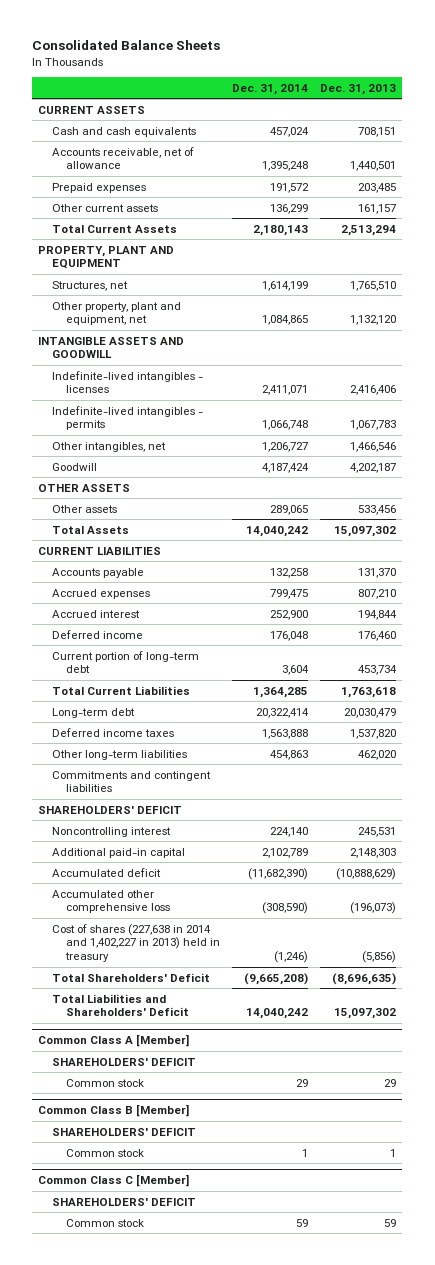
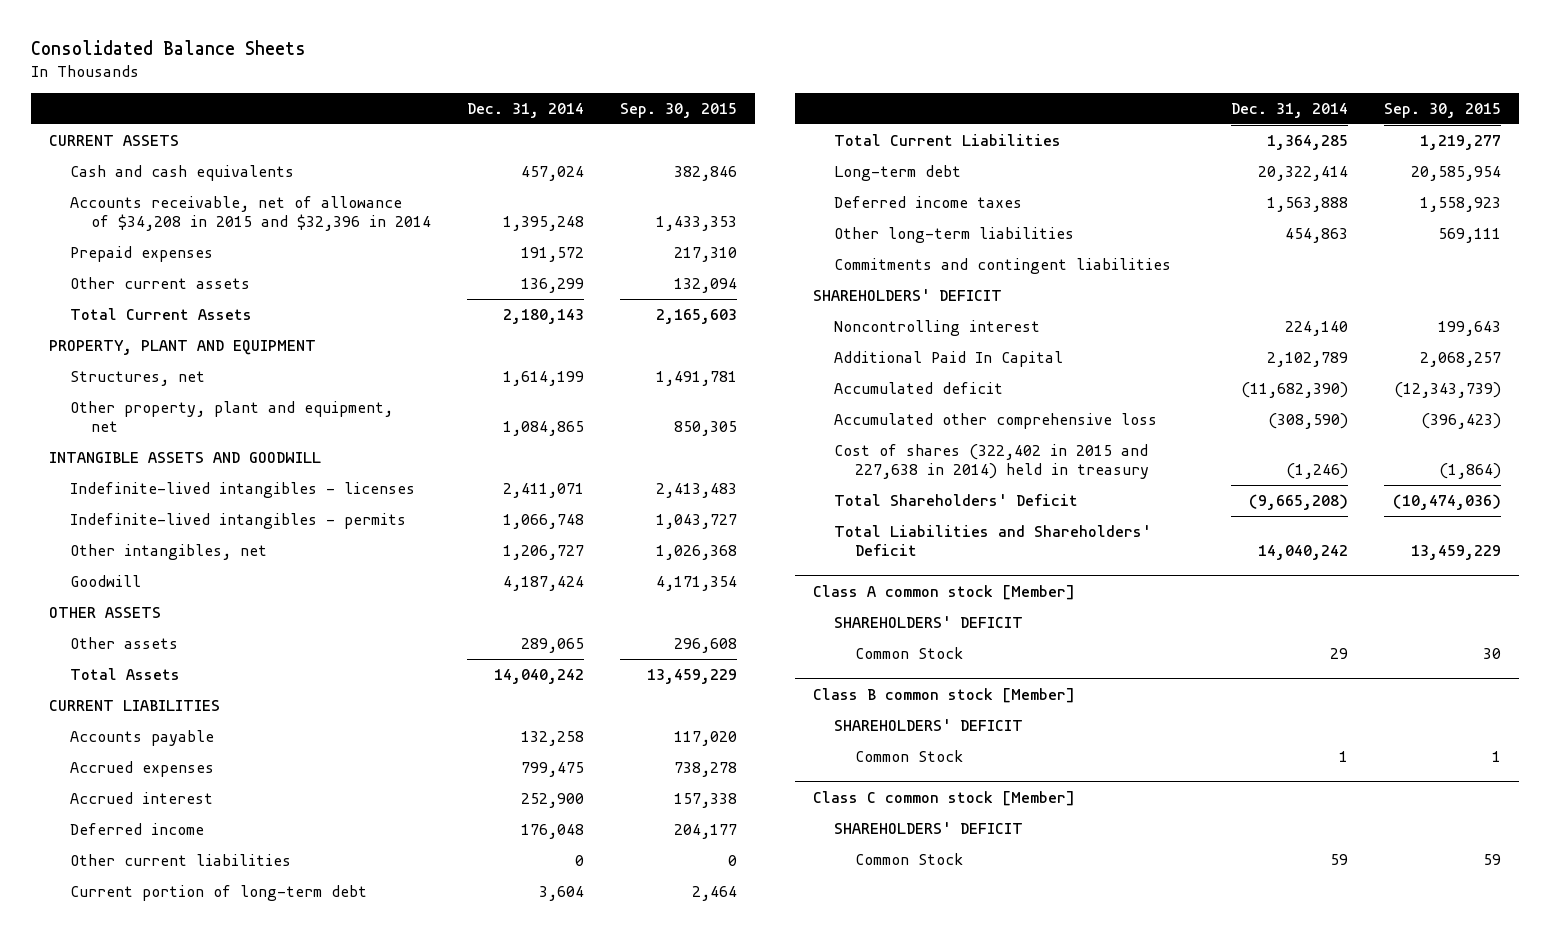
- | Dec. 31, 2014 | Dec. 31, 2013
+ | Dec. 31, 2014 | Sep. 30, 2015
- Accounts receivable, net of allowance | 1,395,248 | 1,440,501
+ Accounts receivable, net of allowance of $34,208 in 2015 and $32,396 in 2014 | 1,395,248 | 1,433,353
+ Other current liabilities | 0 | 0
- Additional paid-in capital | 2,102,789 | 2,148,303
+ Additional Paid In Capital | 2,102,789 | 2,068,257
- Cost of shares (227,638 in 2014 and 1,402,227 in 2013) held in treasury | (1,246) | (5,856)
+ Cost of shares (322,402 in 2015 and 227,638 in 2014) held in treasury | (1,246) | (1,864)
- Common Class A [Member]
+ Class A common stock [Member]
- Common stock | 29 | 29
- Common Class B [Member]
+ Common Stock | 29 | 30
+ Class B common stock [Member]
- Common stock | 1 | 1
- Common Class C [Member]
+ Common Stock | 1 | 1
+ Class C common stock [Member]
- Common stock | 59 | 59
+ Common Stock | 59 | 59

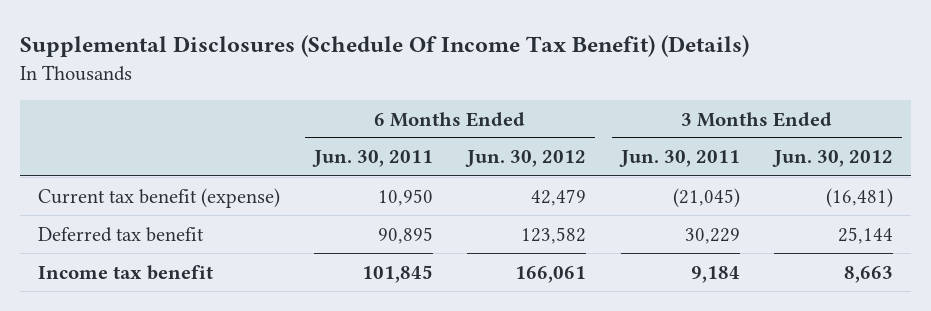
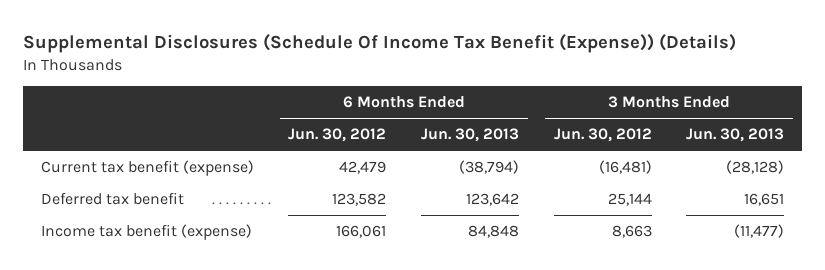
- Supplemental Disclosures (Schedule Of Income Tax Benefit) (Details)
+ Supplemental Disclosures (Schedule Of Income Tax Benefit (Expense)) (Details)
- | 6 Months Ended Jun. 30, 2011 | 6 Months Ended Jun. 30, 2012 | 3 Months Ended Jun. 30, 2011 | 3 Months Ended Jun. 30, 2012
+ | 6 Months Ended Jun. 30, 2012 | 6 Months Ended Jun. 30, 2013 | 3 Months Ended Jun. 30, 2012 | 3 Months Ended Jun. 30, 2013
- Income tax benefit | 101,845 | 166,061 | 9,184 | 8,663
+ Income tax benefit (expense) | 166,061 | 84,848 | 8,663 | (11,477)

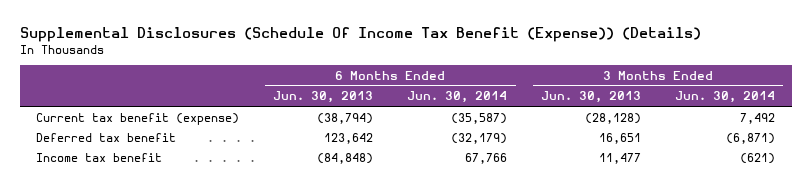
- | 6 Months Ended Jun. 30, 2012 | 6 Months Ended Jun. 30, 2013 | 3 Months Ended Jun. 30, 2012 | 3 Months Ended Jun. 30, 2013
+ | 6 Months Ended Jun. 30, 2013 | 6 Months Ended Jun. 30, 2014 | 3 Months Ended Jun. 30, 2013 | 3 Months Ended Jun. 30, 2014
- Income tax benefit (expense) | 166,061 | 84,848 | 8,663 | (11,477)
+ Income tax benefit | (84,848) | 67,766 | 11,477 | (621)

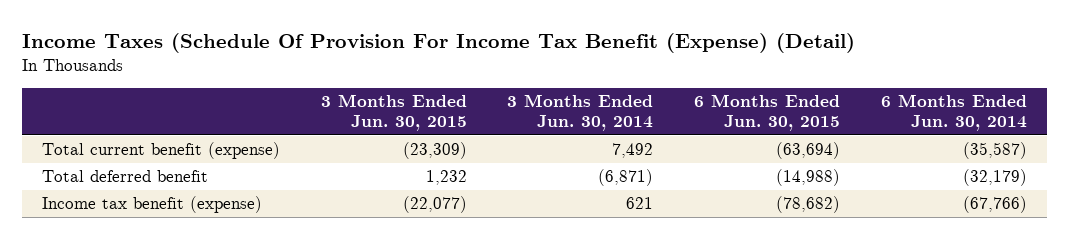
- Supplemental Disclosures (Schedule Of Income Tax Benefit (Expense)) (Details)
+ Income Taxes (Schedule Of Provision For Income Tax Benefit (Expense) (Detail)
- | 6 Months Ended Jun. 30, 2013 | 6 Months Ended Jun. 30, 2014 | 3 Months Ended Jun. 30, 2013 | 3 Months Ended Jun. 30, 2014
+ | 3 Months Ended Jun. 30, 2015 | 3 Months Ended Jun. 30, 2014 | 6 Months Ended Jun. 30, 2015 | 6 Months Ended Jun. 30, 2014
- Current tax benefit (expense) | (38,794) | (35,587) | (28,128) | 7,492
- Deferred tax benefit | 123,642 | (32,179) | 16,651 | (6,871)
- Income tax benefit | (84,848) | 67,766 | 11,477 | (621)
+ Total current benefit (expense) | (23,309) | 7,492 | (63,694) | (35,587)
+ Total deferred benefit | 1,232 | (6,871) | (14,988) | (32,179)
+ Income tax benefit (expense) | (22,077) | 621 | (78,682) | (67,766)

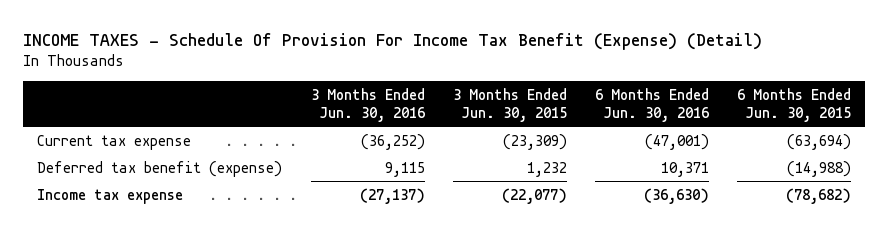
- Income Taxes (Schedule Of Provision For Income Tax Benefit (Expense) (Detail)
+ INCOME TAXES - Schedule Of Provision For Income Tax Benefit (Expense) (Detail)
- | 3 Months Ended Jun. 30, 2015 | 3 Months Ended Jun. 30, 2014 | 6 Months Ended Jun. 30, 2015 | 6 Months Ended Jun. 30, 2014
+ | 3 Months Ended Jun. 30, 2016 | 3 Months Ended Jun. 30, 2015 | 6 Months Ended Jun. 30, 2016 | 6 Months Ended Jun. 30, 2015
- Total current benefit (expense) | (23,309) | 7,492 | (63,694) | (35,587)
- Total deferred benefit | 1,232 | (6,871) | (14,988) | (32,179)
- Income tax benefit (expense) | (22,077) | 621 | (78,682) | (67,766)
+ Current tax expense | (36,252) | (23,309) | (47,001) | (63,694)
+ Deferred tax benefit (expense) | 9,115 | 1,232 | 10,371 | (14,988)
+ Income tax expense | (27,137) | (22,077) | (36,630) | (78,682)

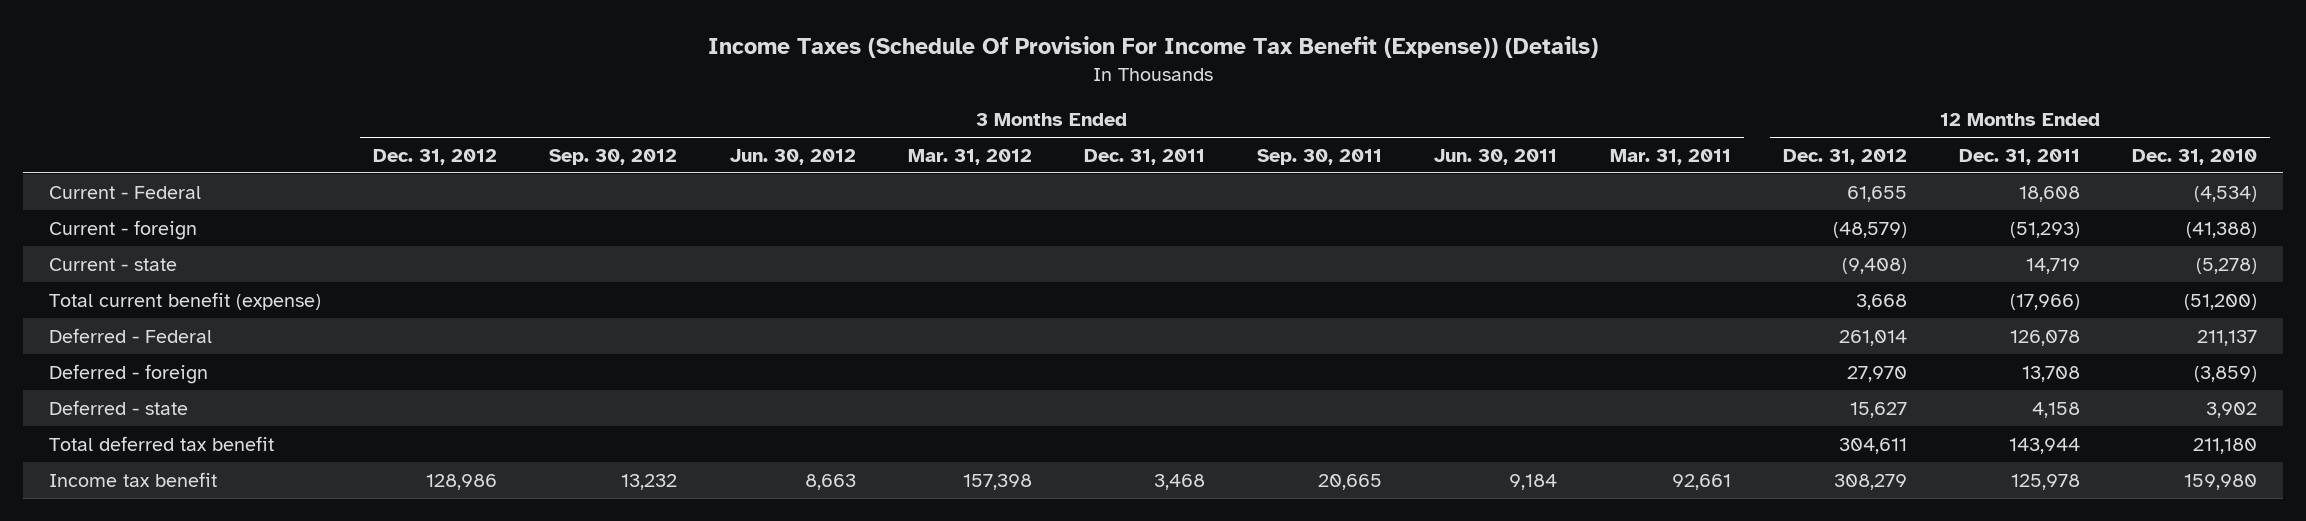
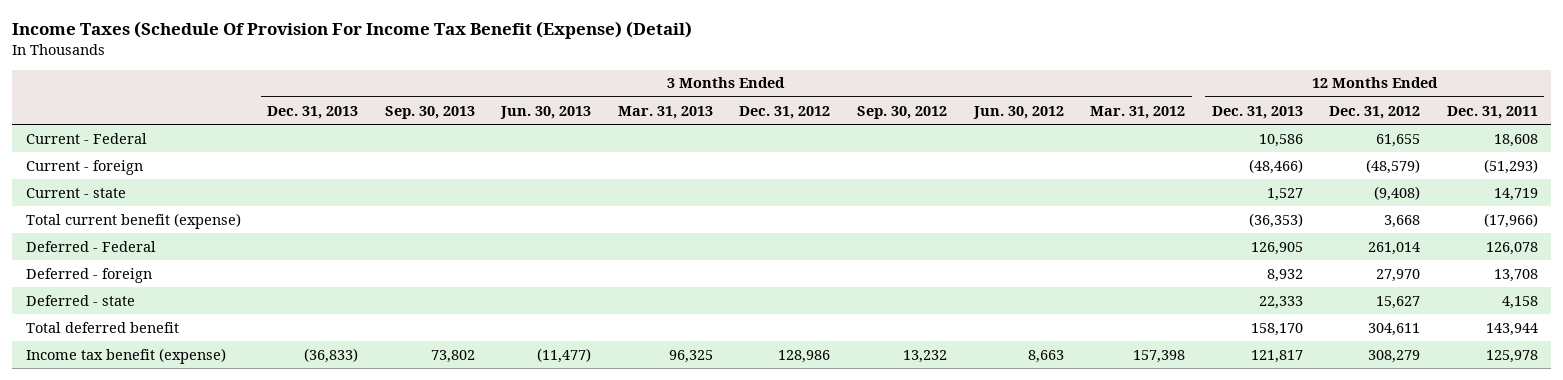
- Income Taxes (Schedule Of Provision For Income Tax Benefit (Expense)) (Details)
+ Income Taxes (Schedule Of Provision For Income Tax Benefit (Expense) (Detail)
- | 3 Months Ended Dec. 31, 2012 | 3 Months Ended Sep. 30, 2012 | 3 Months Ended Jun. 30, 2012 | 3 Months Ended Mar. 31, 2012 | 3 Months Ended Dec. 31, 2011 | 3 Months Ended Sep. 30, 2011 | 3 Months Ended Jun. 30, 2011 | 3 Months Ended Mar. 31, 2011 | 12 Months Ended Dec. 31, 2012 | 12 Months Ended Dec. 31, 2011 | 12 Months Ended Dec. 31, 2010
+ | 3 Months Ended Dec. 31, 2013 | 3 Months Ended Sep. 30, 2013 | 3 Months Ended Jun. 30, 2013 | 3 Months Ended Mar. 31, 2013 | 3 Months Ended Dec. 31, 2012 | 3 Months Ended Sep. 30, 2012 | 3 Months Ended Jun. 30, 2012 | 3 Months Ended Mar. 31, 2012 | 12 Months Ended Dec. 31, 2013 | 12 Months Ended Dec. 31, 2012 | 12 Months Ended Dec. 31, 2011
- Total deferred tax benefit | | | | | | | | | 304,611 | 143,944 | 211,180
- Income tax benefit | 128,986 | 13,232 | 8,663 | 157,398 | 3,468 | 20,665 | 9,184 | 92,661 | 308,279 | 125,978 | 159,980
+ Total deferred benefit | | | | | | | | | 158,170 | 304,611 | 143,944
+ Income tax benefit (expense) | (36,833) | 73,802 | (11,477) | 96,325 | 128,986 | 13,232 | 8,663 | 157,398 | 121,817 | 308,279 | 125,978

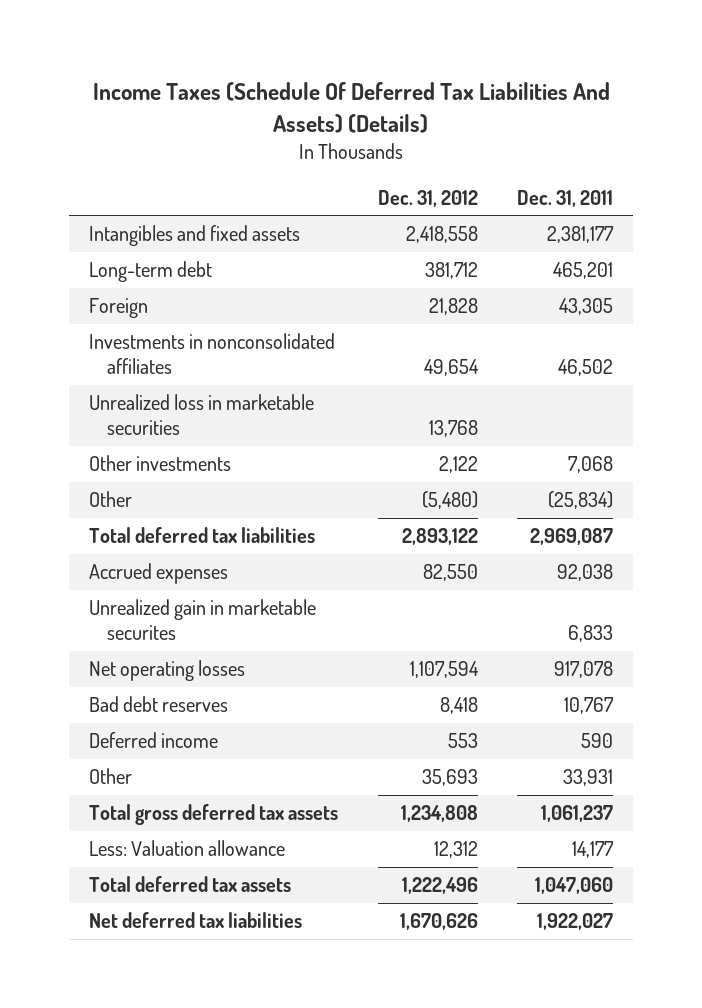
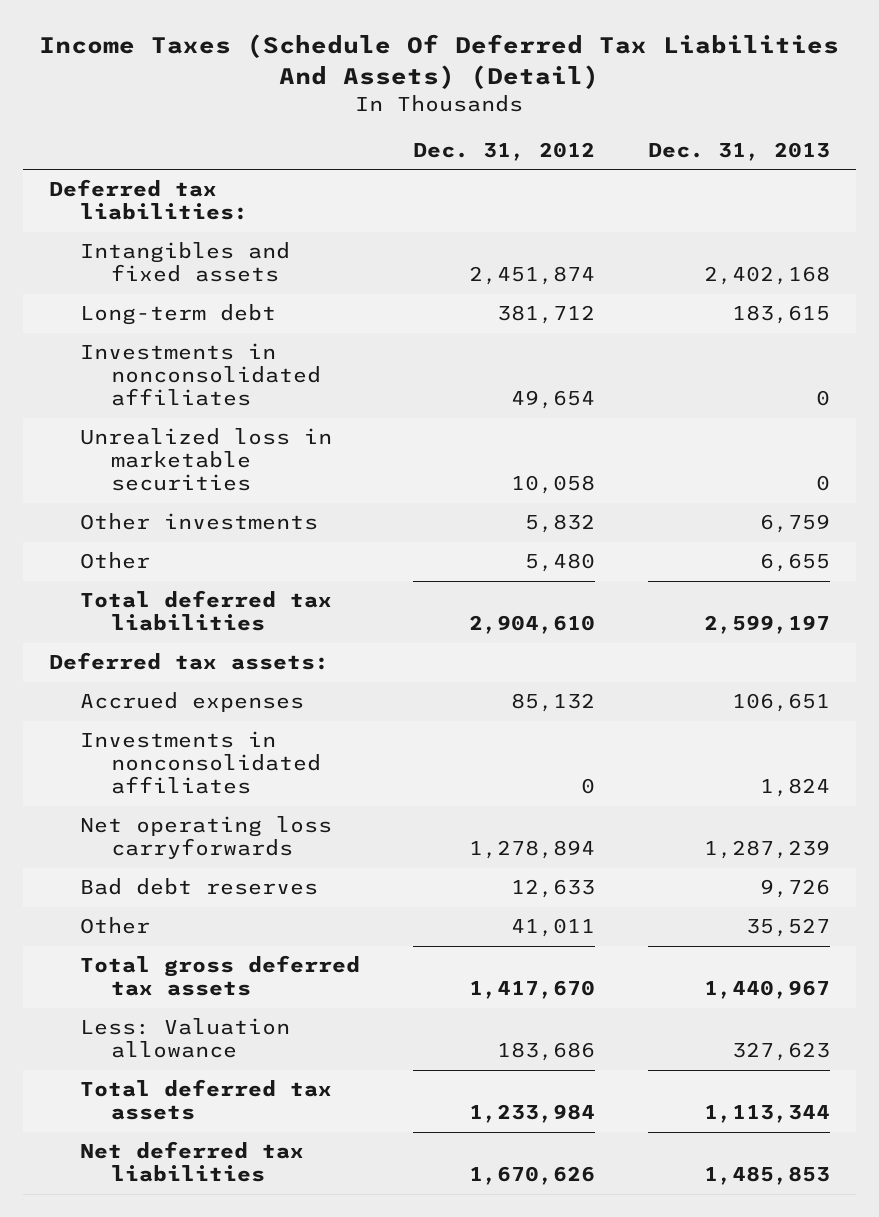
- Income Taxes (Schedule Of Deferred Tax Liabilities And Assets) (Details)
+ Income Taxes (Schedule Of Deferred Tax Liabilities And Assets) (Detail)
- | Dec. 31, 2012 | Dec. 31, 2011
+ | Dec. 31, 2012 | Dec. 31, 2013
- Intangibles and fixed assets | 2,418,558 | 2,381,177
+ Deferred tax liabilities:
+ Intangibles and fixed assets | 2,451,874 | 2,402,168
- Foreign | 21,828 | 43,305
- Unrealized loss in marketable securities | 13,768 |
- Other investments | 2,122 | 7,068
- Other | (5,480) | (25,834)
- Total deferred tax liabilities | 2,893,122 | 2,969,087
- Accrued expenses | 82,550 | 92,038
- Unrealized gain in marketable securites | | 6,833
- Net operating losses | 1,107,594 | 917,078
- Bad debt reserves | 8,418 | 10,767
- Deferred income | 553 | 590
- Other | 35,693 | 33,931
- Total gross deferred tax assets | 1,234,808 | 1,061,237
- Less: Valuation allowance | 12,312 | 14,177
- Total deferred tax assets | 1,222,496 | 1,047,060
+ Unrealized loss in marketable securities | 10,058 | 0
+ Other investments | 5,832 | 6,759
+ Other | 5,480 | 6,655
+ Total deferred tax liabilities | 2,904,610 | 2,599,197
+ Deferred tax assets:
+ Accrued expenses | 85,132 | 106,651
+ Investments in nonconsolidated affiliates | 0 | 1,824
+ Net operating loss carryforwards | 1,278,894 | 1,287,239
+ Bad debt reserves | 12,633 | 9,726
+ Other | 41,011 | 35,527
+ Total gross deferred tax assets | 1,417,670 | 1,440,967
+ Less: Valuation allowance | 183,686 | 327,623
+ Total deferred tax assets | 1,233,984 | 1,113,344

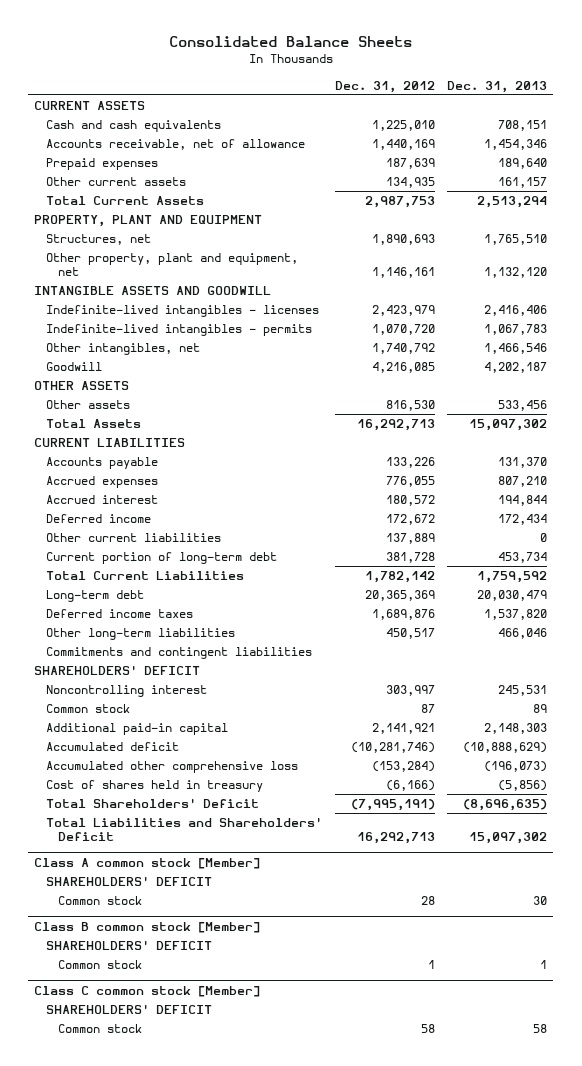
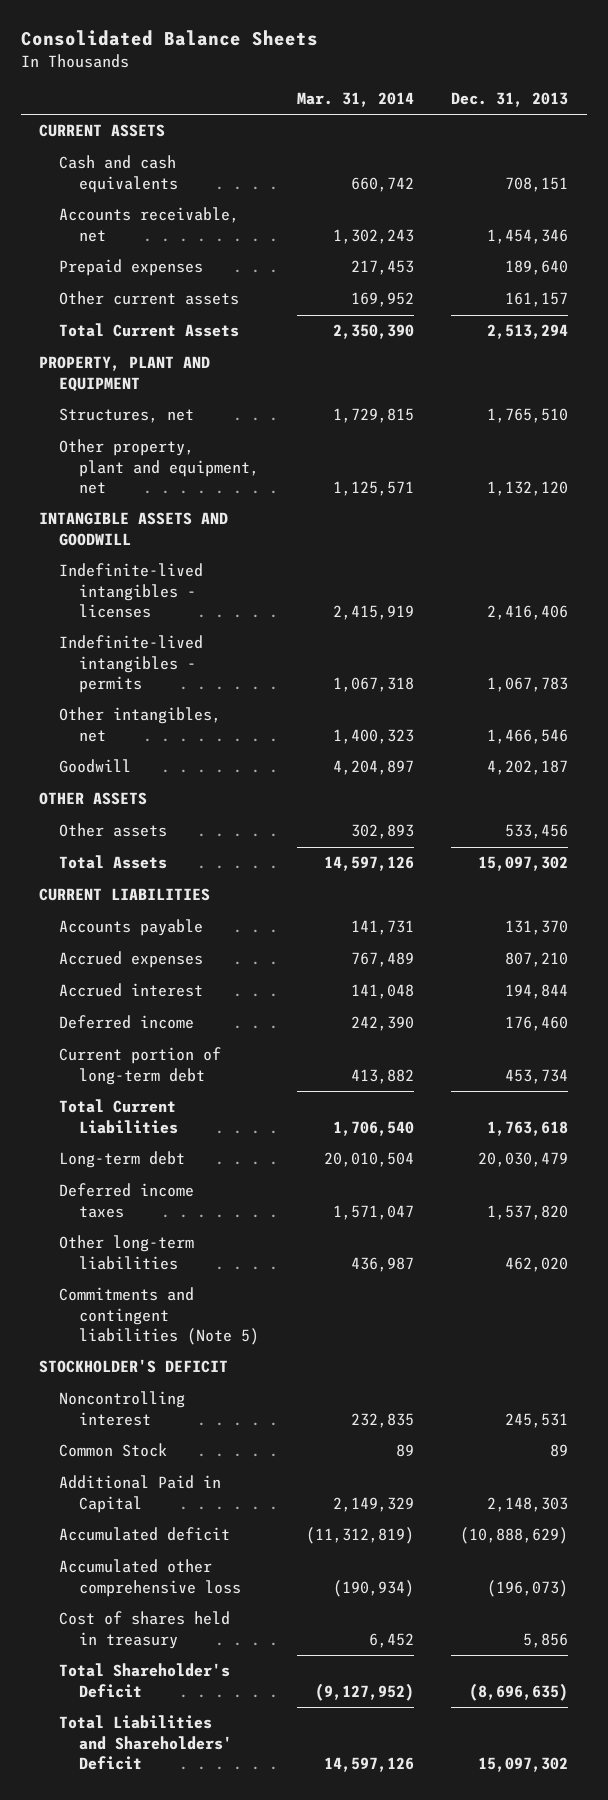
- | Dec. 31, 2012 | Dec. 31, 2013
+ | Mar. 31, 2014 | Dec. 31, 2013
- Accounts receivable, net of allowance | 1,440,169 | 1,454,346
+ Accounts receivable, net | 1,302,243 | 1,454,346
- Deferred income | 172,672 | 172,434
- Other current liabilities | 137,889 | 0
+ Deferred income | 242,390 | 176,460
- Total Current Liabilities | 1,782,142 | 1,759,592
+ Total Current Liabilities | 1,706,540 | 1,763,618
- Other long-term liabilities | 450,517 | 466,046
- Commitments and contingent liabilities
- SHAREHOLDERS' DEFICIT
+ Other long-term liabilities | 436,987 | 462,020
+ Commitments and contingent liabilities (Note 5)
+ STOCKHOLDER'S DEFICIT
- Common stock | 87 | 89
- Additional paid-in capital | 2,141,921 | 2,148,303
+ Common Stock | 89 | 89
+ Additional Paid in Capital | 2,149,329 | 2,148,303
- Cost of shares held in treasury | (6,166) | (5,856)
- Total Shareholders' Deficit | (7,995,191) | (8,696,635)
+ Cost of shares held in treasury | 6,452 | 5,856
+ Total Shareholder's Deficit | (9,127,952) | (8,696,635)
- Class A common stock [Member]
- SHAREHOLDERS' DEFICIT
- Common stock | 28 | 30
- Class B common stock [Member]
- SHAREHOLDERS' DEFICIT
- Common stock | 1 | 1
- Class C common stock [Member]
- SHAREHOLDERS' DEFICIT
- Common stock | 58 | 58

